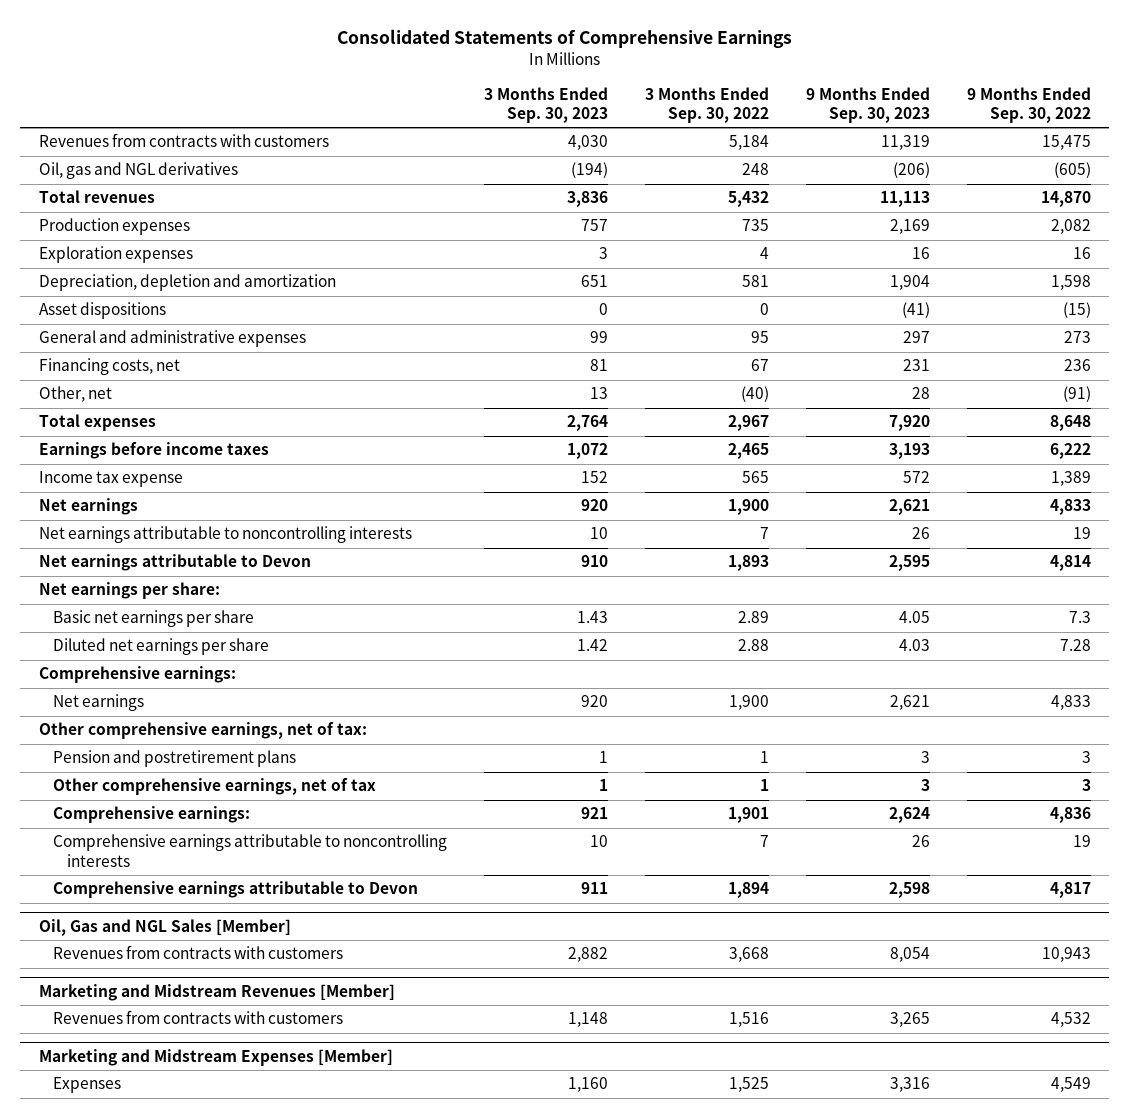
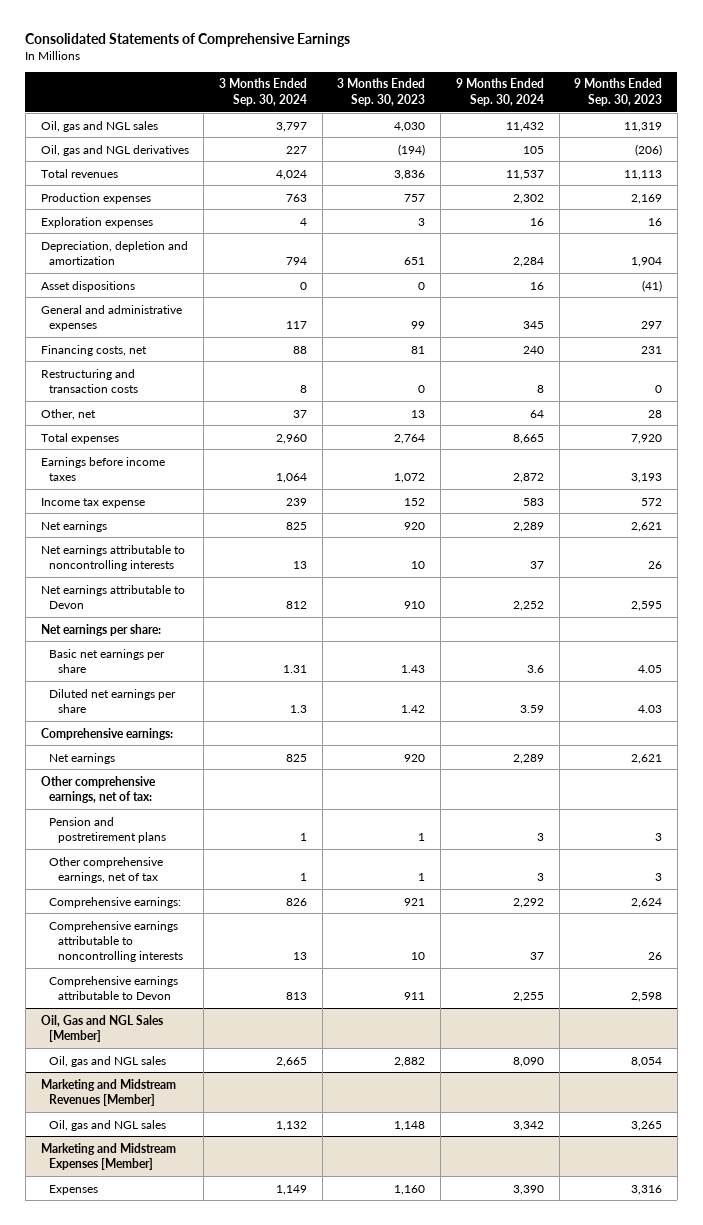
- | 3 Months Ended Sep. 30, 2023 | 3 Months Ended Sep. 30, 2022 | 9 Months Ended Sep. 30, 2023 | 9 Months Ended Sep. 30, 2022
+ | 3 Months Ended Sep. 30, 2024 | 3 Months Ended Sep. 30, 2023 | 9 Months Ended Sep. 30, 2024 | 9 Months Ended Sep. 30, 2023
- Revenues from contracts with customers | 4,030 | 5,184 | 11,319 | 15,475
+ Oil, gas and NGL sales | 3,797 | 4,030 | 11,432 | 11,319
+ Restructuring and transaction costs | 8 | 0 | 8 | 0
@ Oil, Gas and NGL Sales [Member]
- Revenues from contracts with customers | 2,882 | 3,668 | 8,054 | 10,943
+ Oil, gas and NGL sales | 2,665 | 2,882 | 8,090 | 8,054
@ Marketing and Midstream Revenues [Member]
- Revenues from contracts with customers | 1,148 | 1,516 | 3,265 | 4,532
+ Oil, gas and NGL sales | 1,132 | 1,148 | 3,342 | 3,265

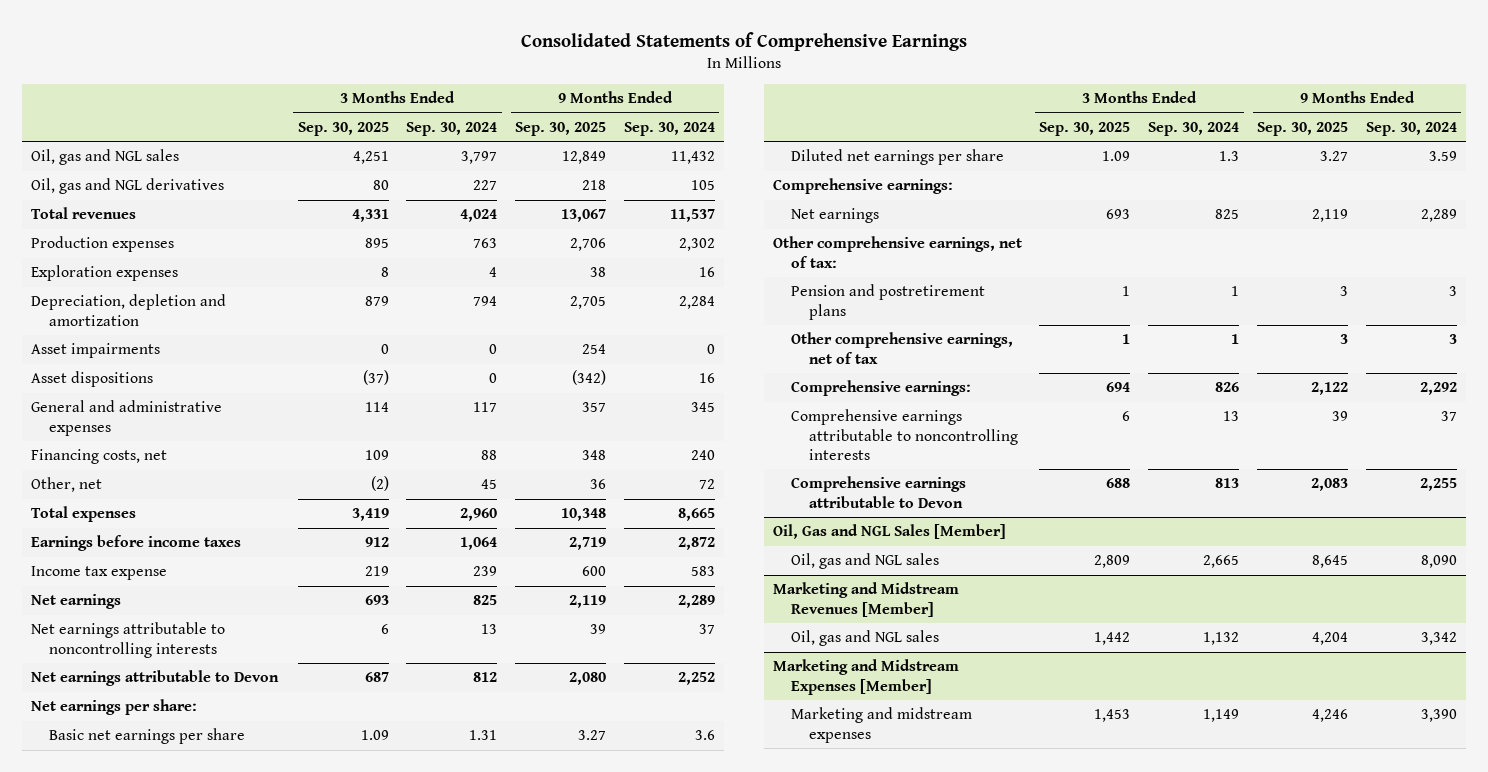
- | 3 Months Ended Sep. 30, 2024 | 3 Months Ended Sep. 30, 2023 | 9 Months Ended Sep. 30, 2024 | 9 Months Ended Sep. 30, 2023
+ | 3 Months Ended Sep. 30, 2025 | 3 Months Ended Sep. 30, 2024 | 9 Months Ended Sep. 30, 2025 | 9 Months Ended Sep. 30, 2024
+ Asset impairments | 0 | 0 | 254 | 0
- Restructuring and transaction costs | 8 | 0 | 8 | 0
- Other, net | 37 | 13 | 64 | 28
+ Other, net | (2) | 45 | 36 | 72
@ Marketing and Midstream Expenses [Member]
- Expenses | 1,149 | 1,160 | 3,390 | 3,316
+ Marketing and midstream expenses | 1,453 | 1,149 | 4,246 | 3,390

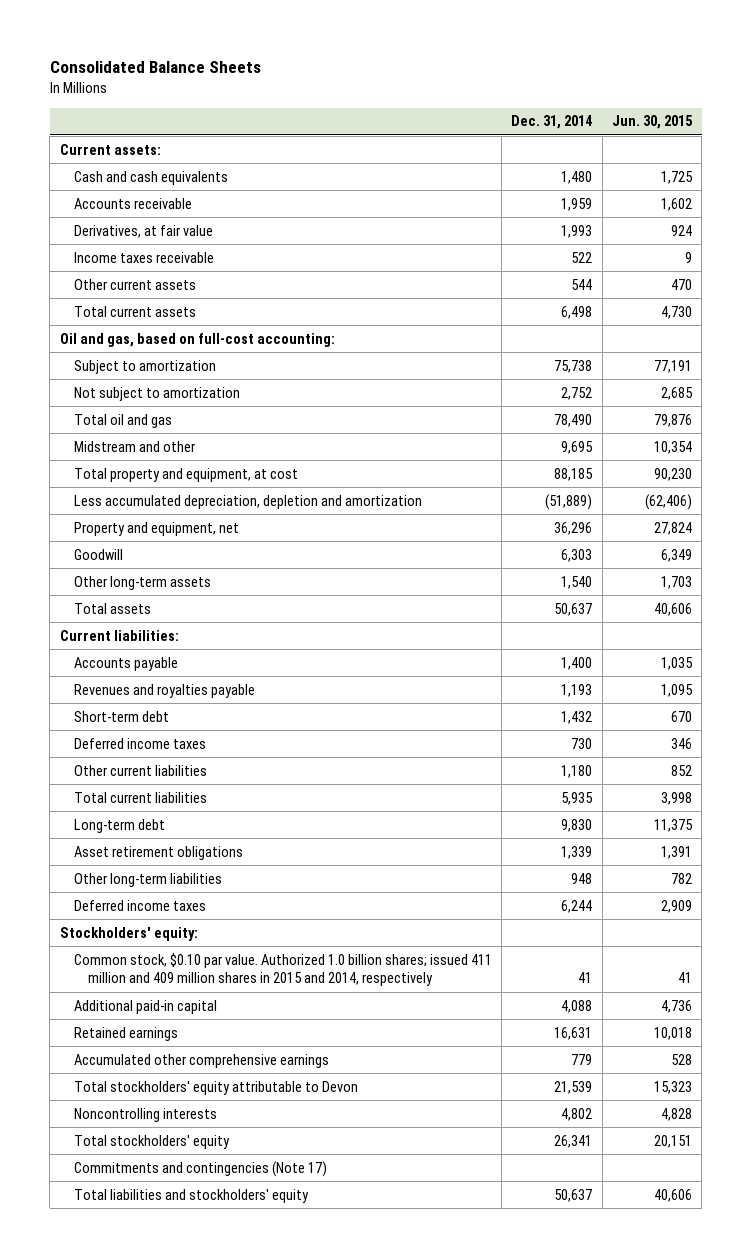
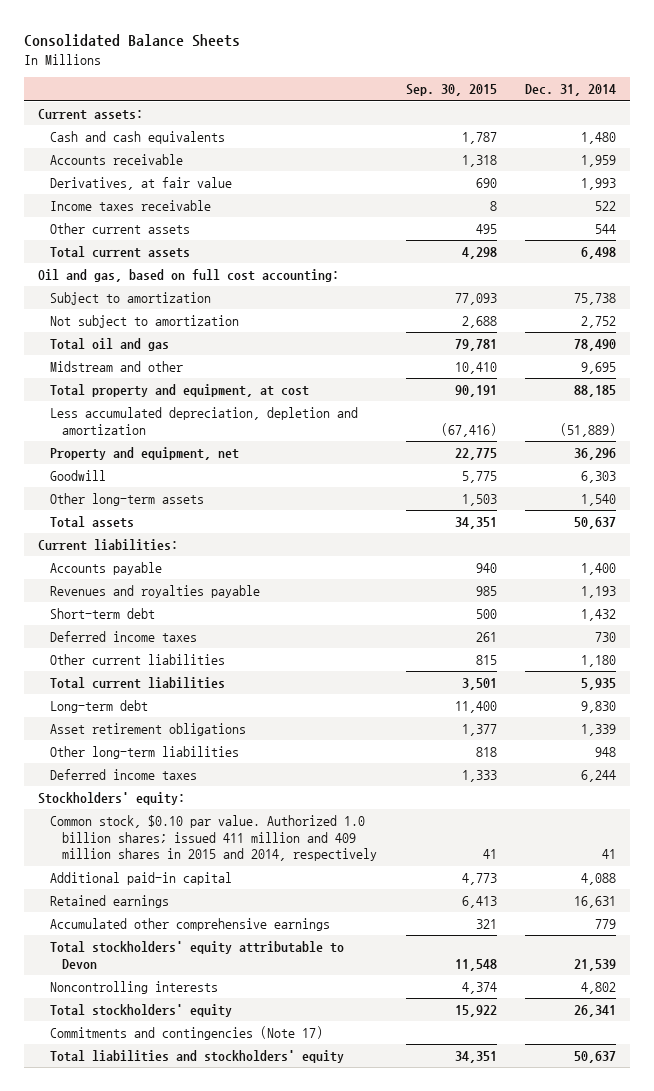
- | Dec. 31, 2014 | Jun. 30, 2015
+ | Sep. 30, 2015 | Dec. 31, 2014
- Oil and gas, based on full-cost accounting:
+ Oil and gas, based on full cost accounting:

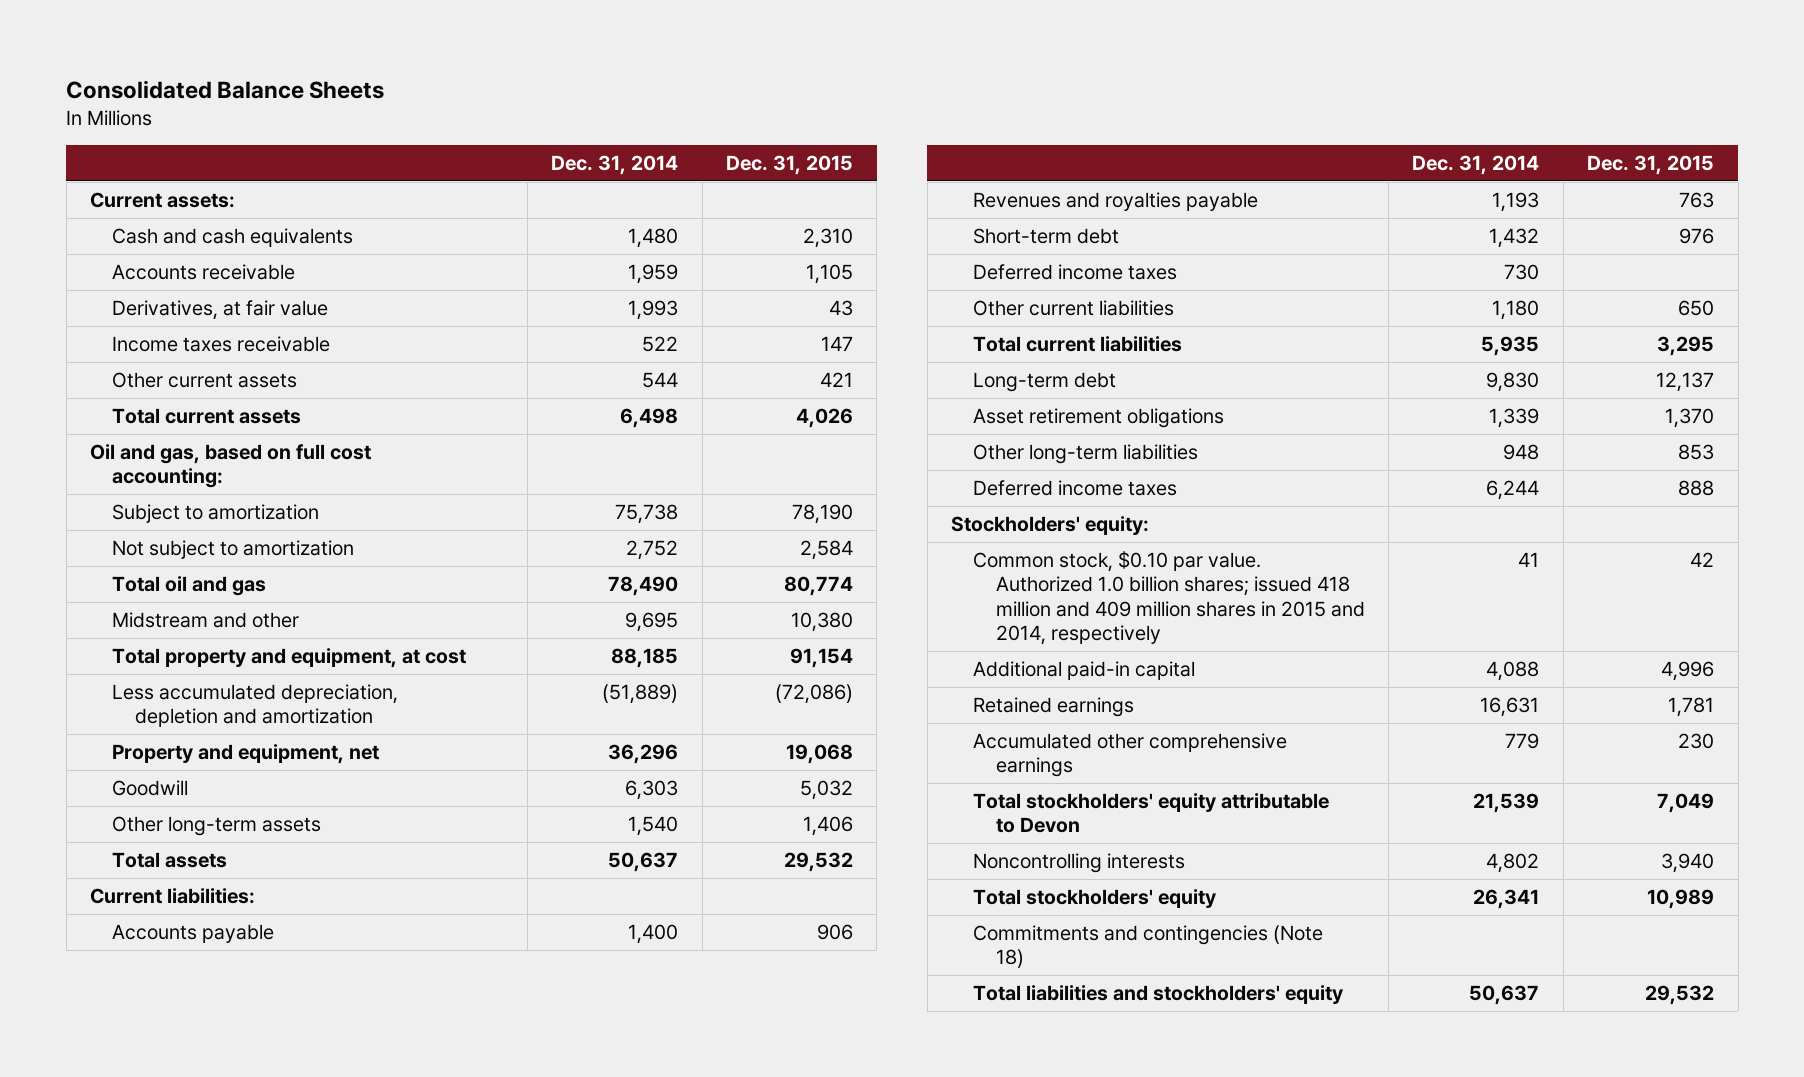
- | Sep. 30, 2015 | Dec. 31, 2014
+ | Dec. 31, 2014 | Dec. 31, 2015
- Common stock, $0.10 par value. Authorized 1.0 billion shares; issued 411 million and 409 million shares in 2015 and 2014, respectively | 41 | 41
+ Common stock, $0.10 par value. Authorized 1.0 billion shares; issued 418 million and 409 million shares in 2015 and 2014, respectively | 41 | 42
- Commitments and contingencies (Note 17)
+ Commitments and contingencies (Note 18)

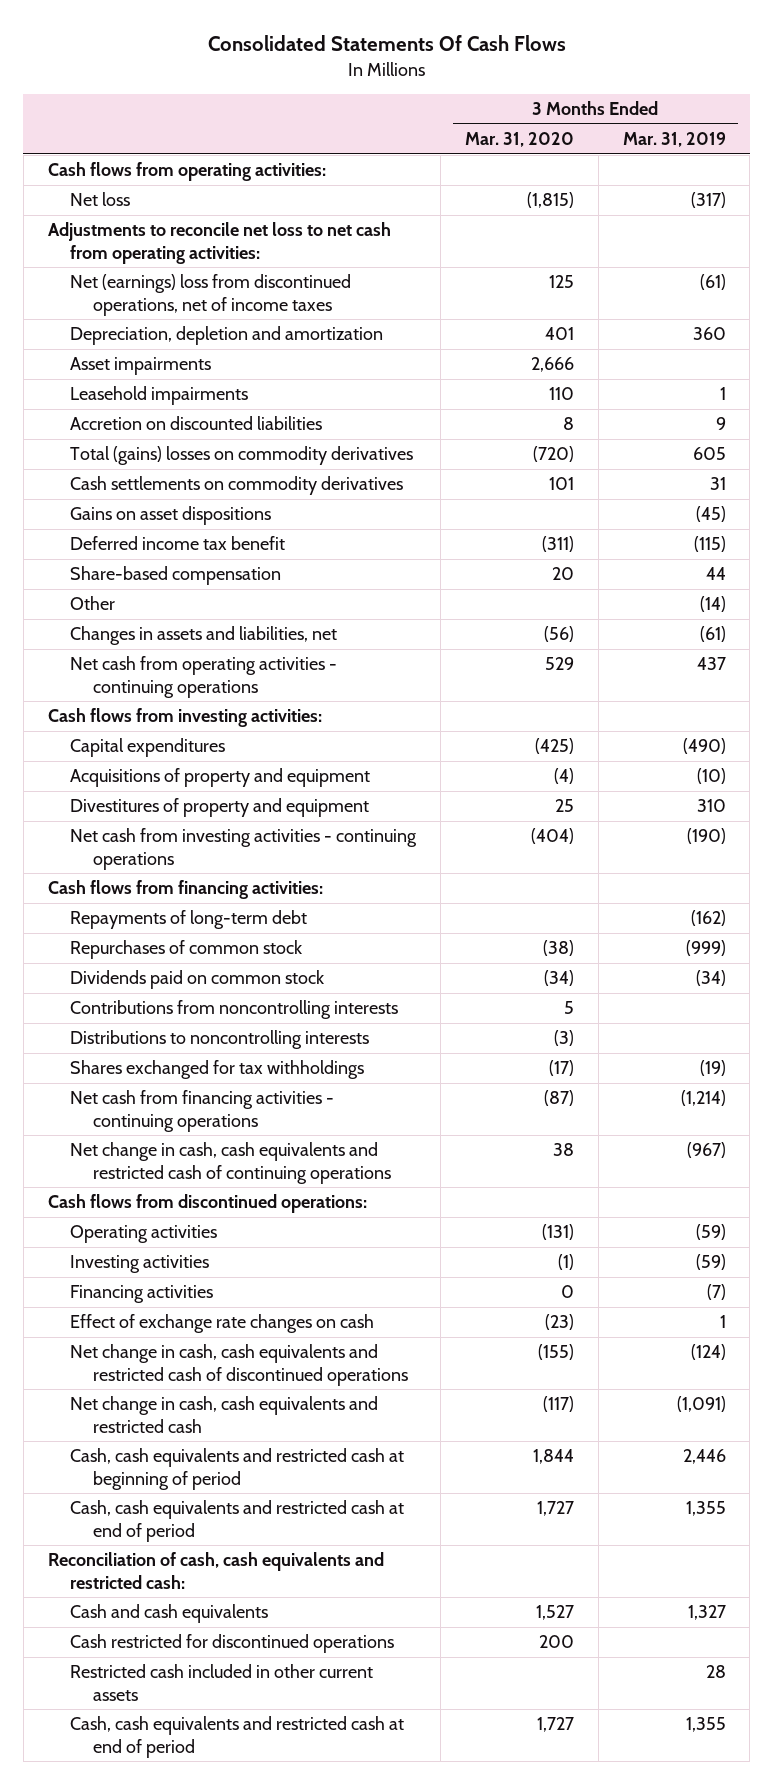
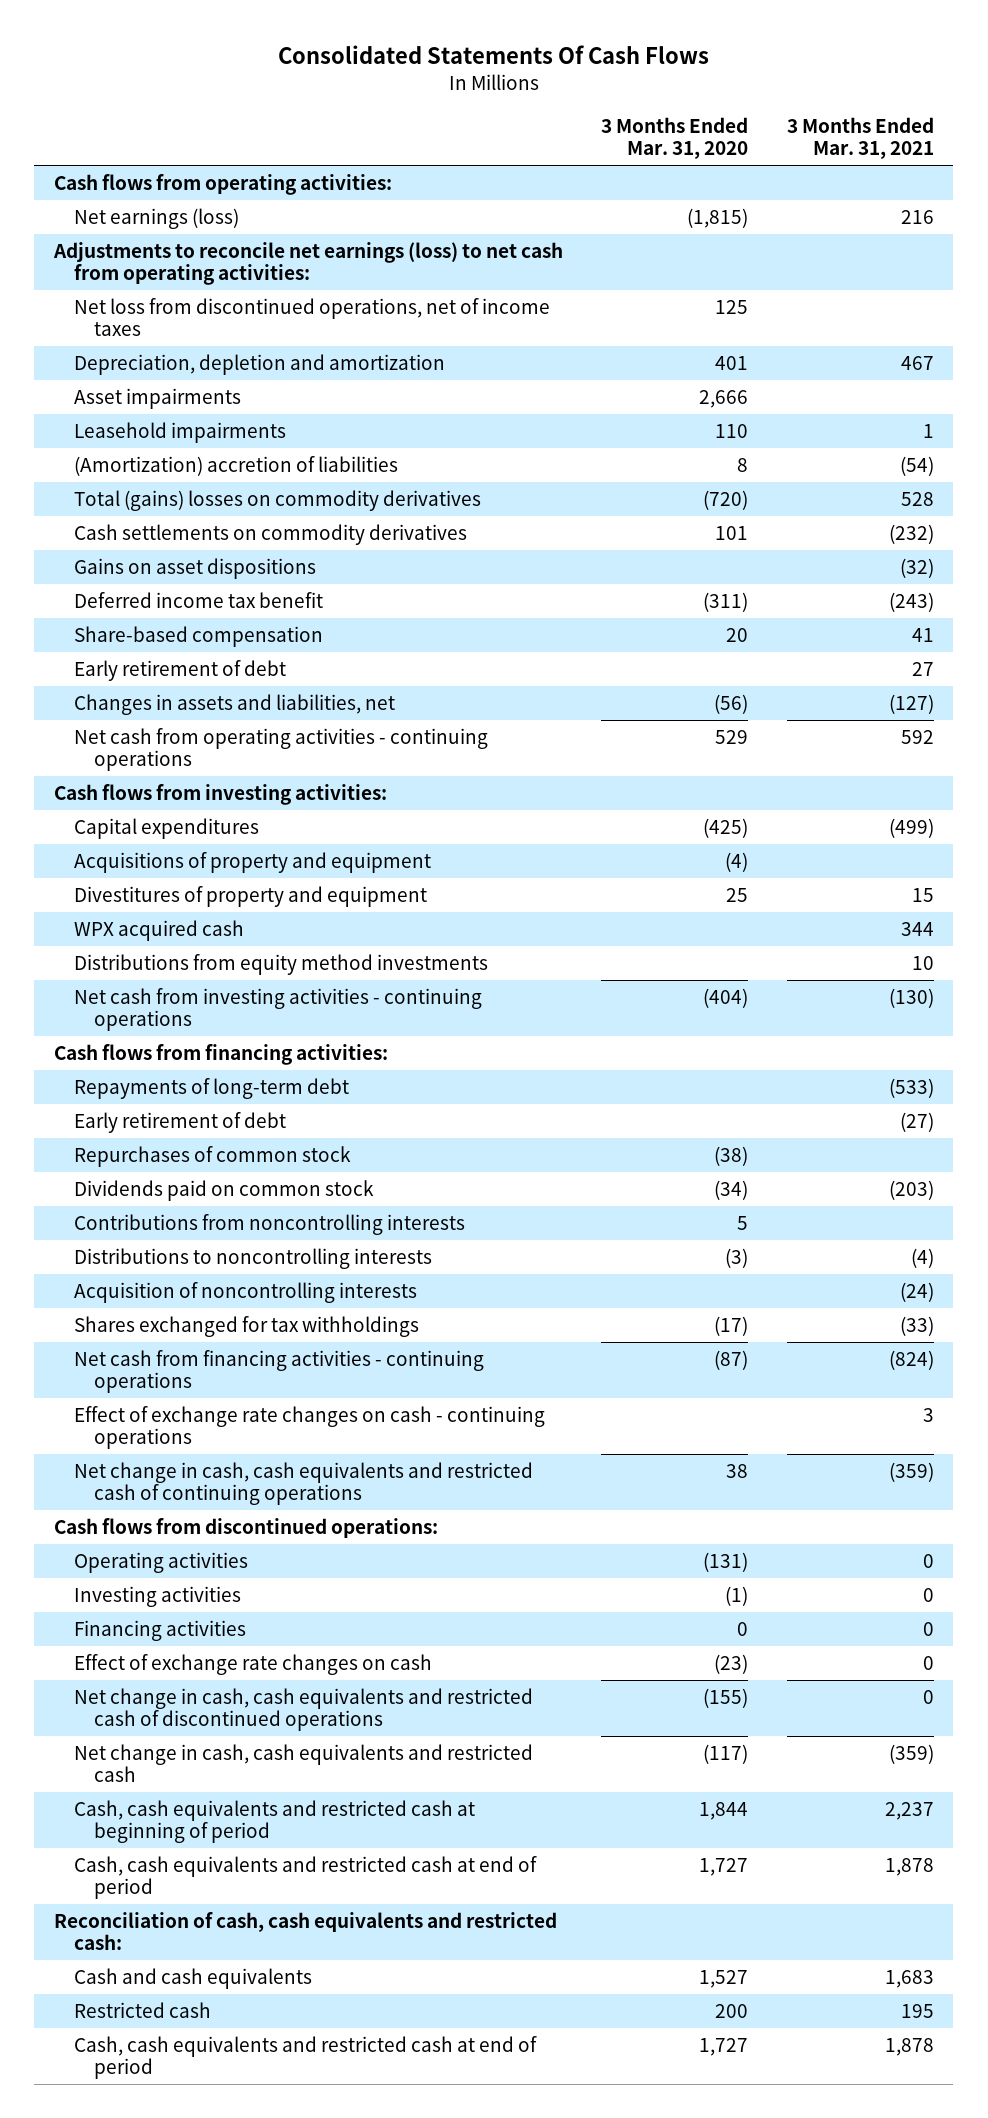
- | 3 Months Ended Mar. 31, 2020 | 3 Months Ended Mar. 31, 2019
+ | 3 Months Ended Mar. 31, 2020 | 3 Months Ended Mar. 31, 2021
- Net loss | (1,815) | (317)
- Adjustments to reconcile net loss to net cash from operating activities:
- Net (earnings) loss from discontinued operations, net of income taxes | 125 | (61)
+ Net earnings (loss) | (1,815) | 216
+ Adjustments to reconcile net earnings (loss) to net cash from operating activities:
+ Net loss from discontinued operations, net of income taxes | 125 |
- Accretion on discounted liabilities | 8 | 9
+ (Amortization) accretion of liabilities | 8 | (54)
- Other | | (14)
+ Early retirement of debt | | 27
+ WPX acquired cash | | 344
+ Distributions from equity method investments | | 10
+ Early retirement of debt | | (27)
+ Acquisition of noncontrolling interests | | (24)
+ Effect of exchange rate changes on cash - continuing operations | | 3
- Cash restricted for discontinued operations | 200 |
- Restricted cash included in other current assets | | 28
+ Restricted cash | 200 | 195

